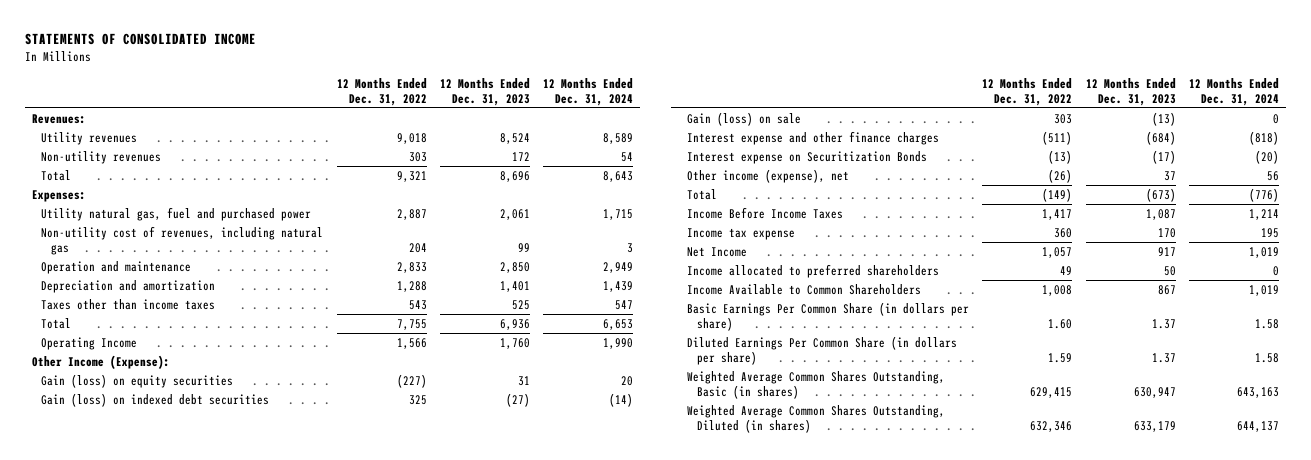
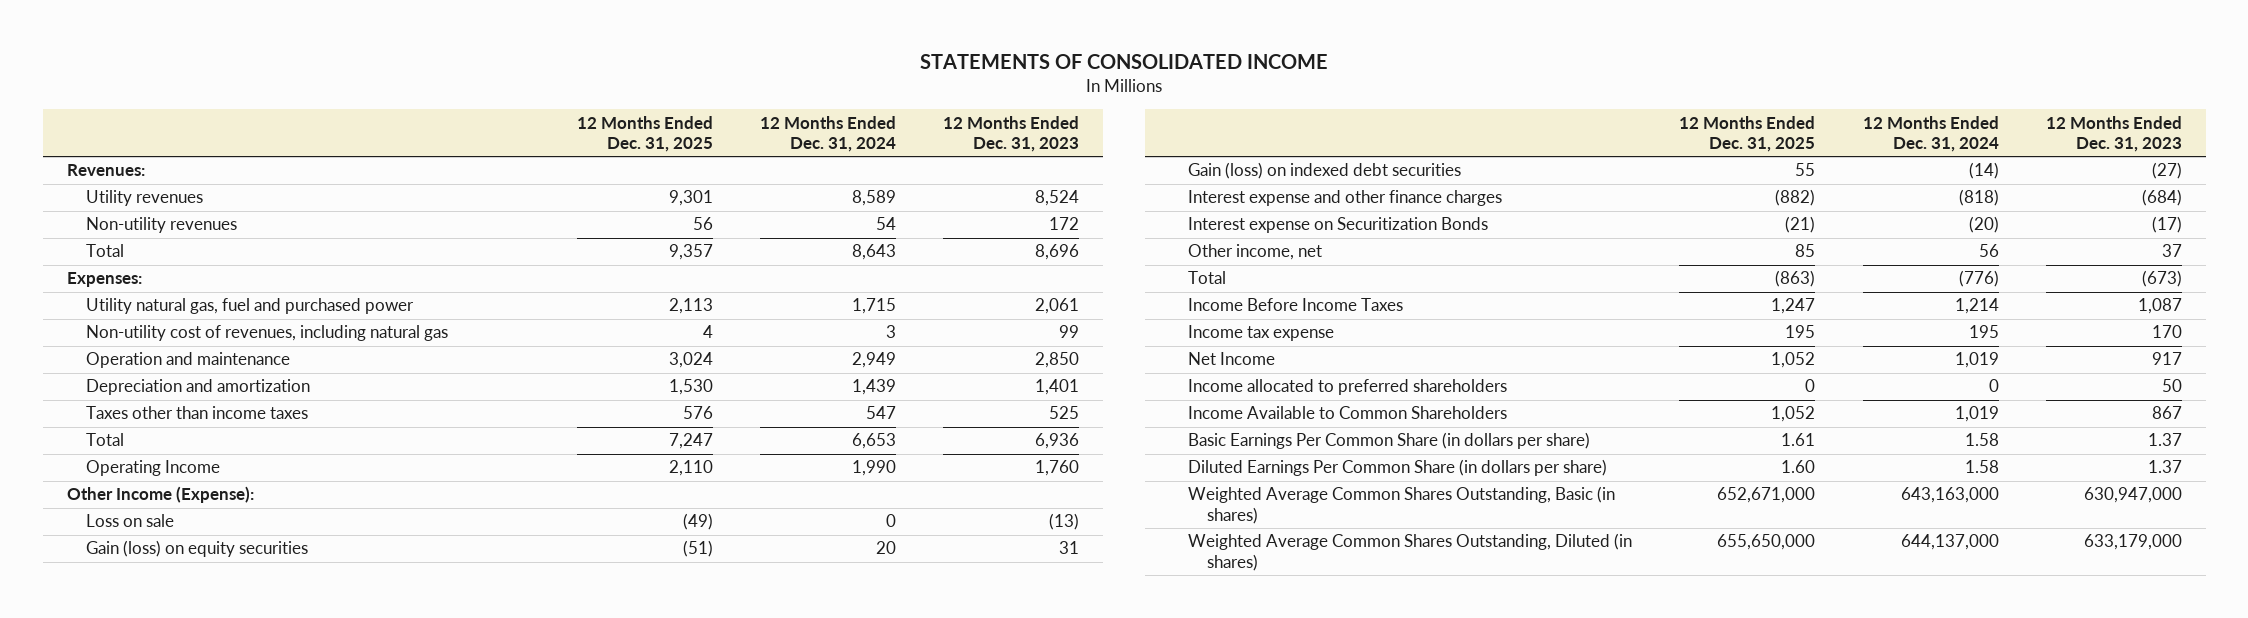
- | 12 Months Ended Dec. 31, 2022 | 12 Months Ended Dec. 31, 2023 | 12 Months Ended Dec. 31, 2024
+ | 12 Months Ended Dec. 31, 2025 | 12 Months Ended Dec. 31, 2024 | 12 Months Ended Dec. 31, 2023
+ Loss on sale | (49) | 0 | (13)
- Gain (loss) on sale | 303 | (13) | 0
- Other income (expense), net | (26) | 37 | 56
+ Other income, net | 85 | 56 | 37
- Weighted Average Common Shares Outstanding, Basic (in shares) | 629,415 | 630,947 | 643,163
- Weighted Average Common Shares Outstanding, Diluted (in shares) | 632,346 | 633,179 | 644,137
+ Weighted Average Common Shares Outstanding, Basic (in shares) | 652,671,000 | 643,163,000 | 630,947,000
+ Weighted Average Common Shares Outstanding, Diluted (in shares) | 655,650,000 | 644,137,000 | 633,179,000

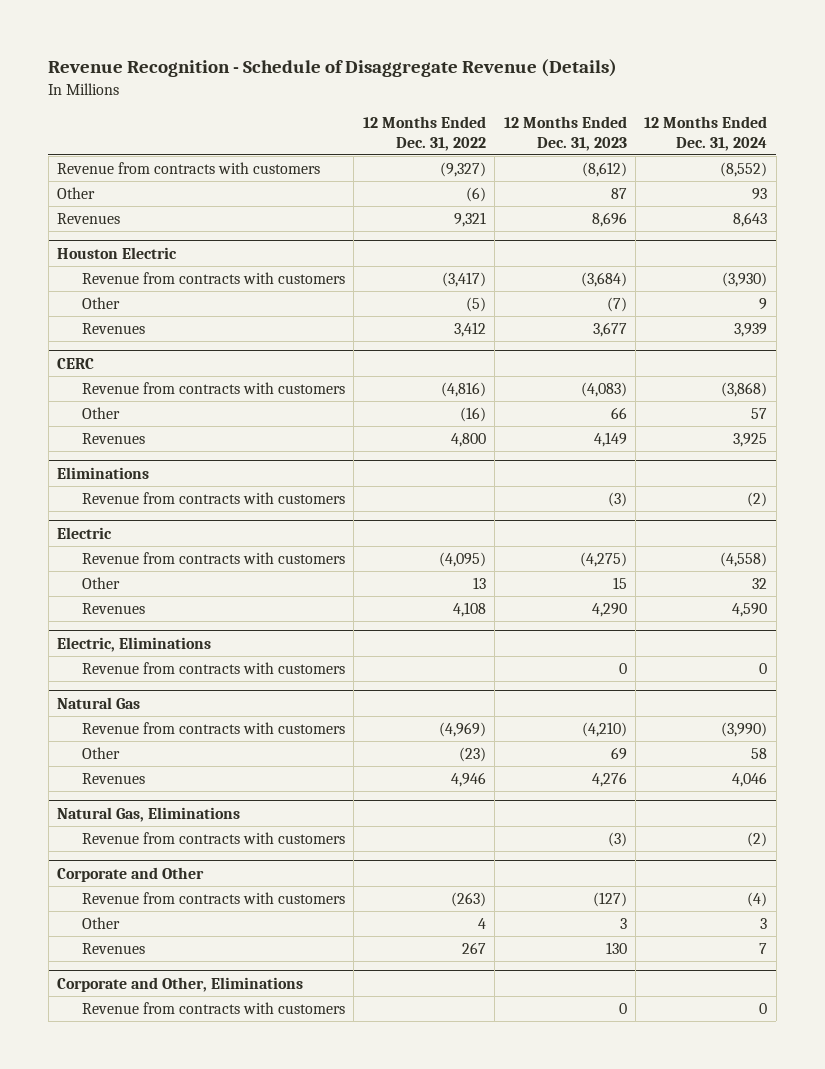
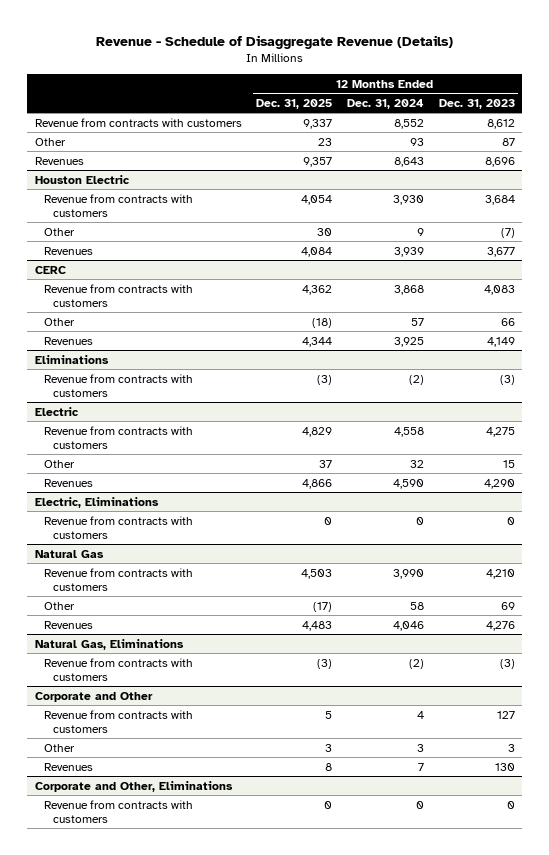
- Revenue Recognition - Schedule of Disaggregate Revenue (Details)
+ Revenue - Schedule of Disaggregate Revenue (Details)
- | 12 Months Ended Dec. 31, 2022 | 12 Months Ended Dec. 31, 2023 | 12 Months Ended Dec. 31, 2024
+ | 12 Months Ended Dec. 31, 2025 | 12 Months Ended Dec. 31, 2024 | 12 Months Ended Dec. 31, 2023
- Revenue from contracts with customers | (9,327) | (8,612) | (8,552)
+ Revenue from contracts with customers | 9,337 | 8,552 | 8,612
@ Houston Electric
- Revenue from contracts with customers | (3,417) | (3,684) | (3,930)
+ Revenue from contracts with customers | 4,054 | 3,930 | 3,684
@ CERC
- Revenue from contracts with customers | (4,816) | (4,083) | (3,868)
+ Revenue from contracts with customers | 4,362 | 3,868 | 4,083
@ Electric
- Revenue from contracts with customers | (4,095) | (4,275) | (4,558)
+ Revenue from contracts with customers | 4,829 | 4,558 | 4,275
@ Natural Gas
- Revenue from contracts with customers | (4,969) | (4,210) | (3,990)
+ Revenue from contracts with customers | 4,503 | 3,990 | 4,210
@ Corporate and Other
- Revenue from contracts with customers | (263) | (127) | (4)
+ Revenue from contracts with customers | 5 | 4 | 127

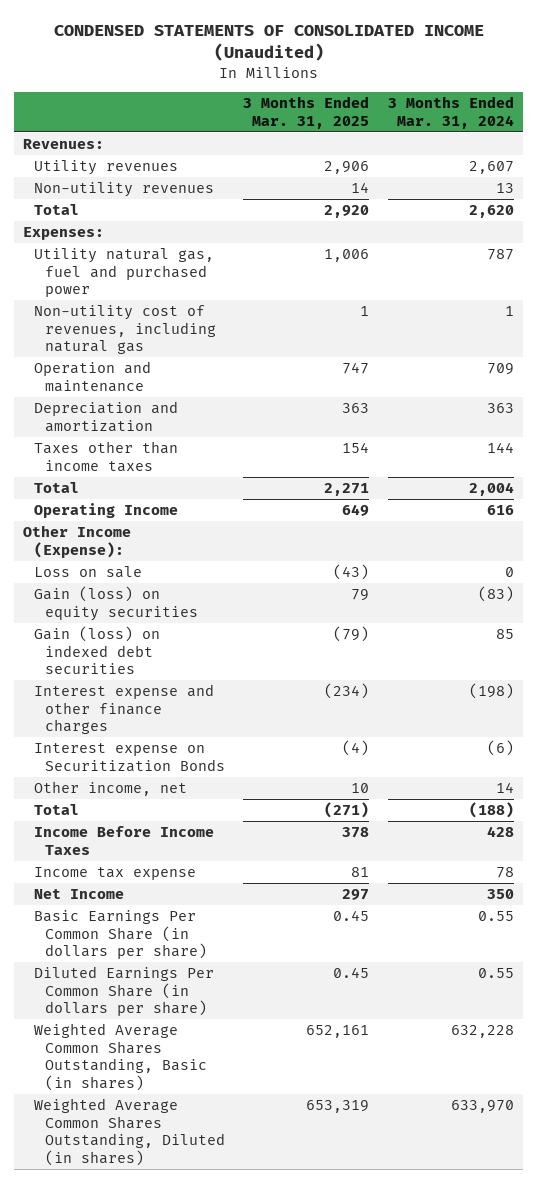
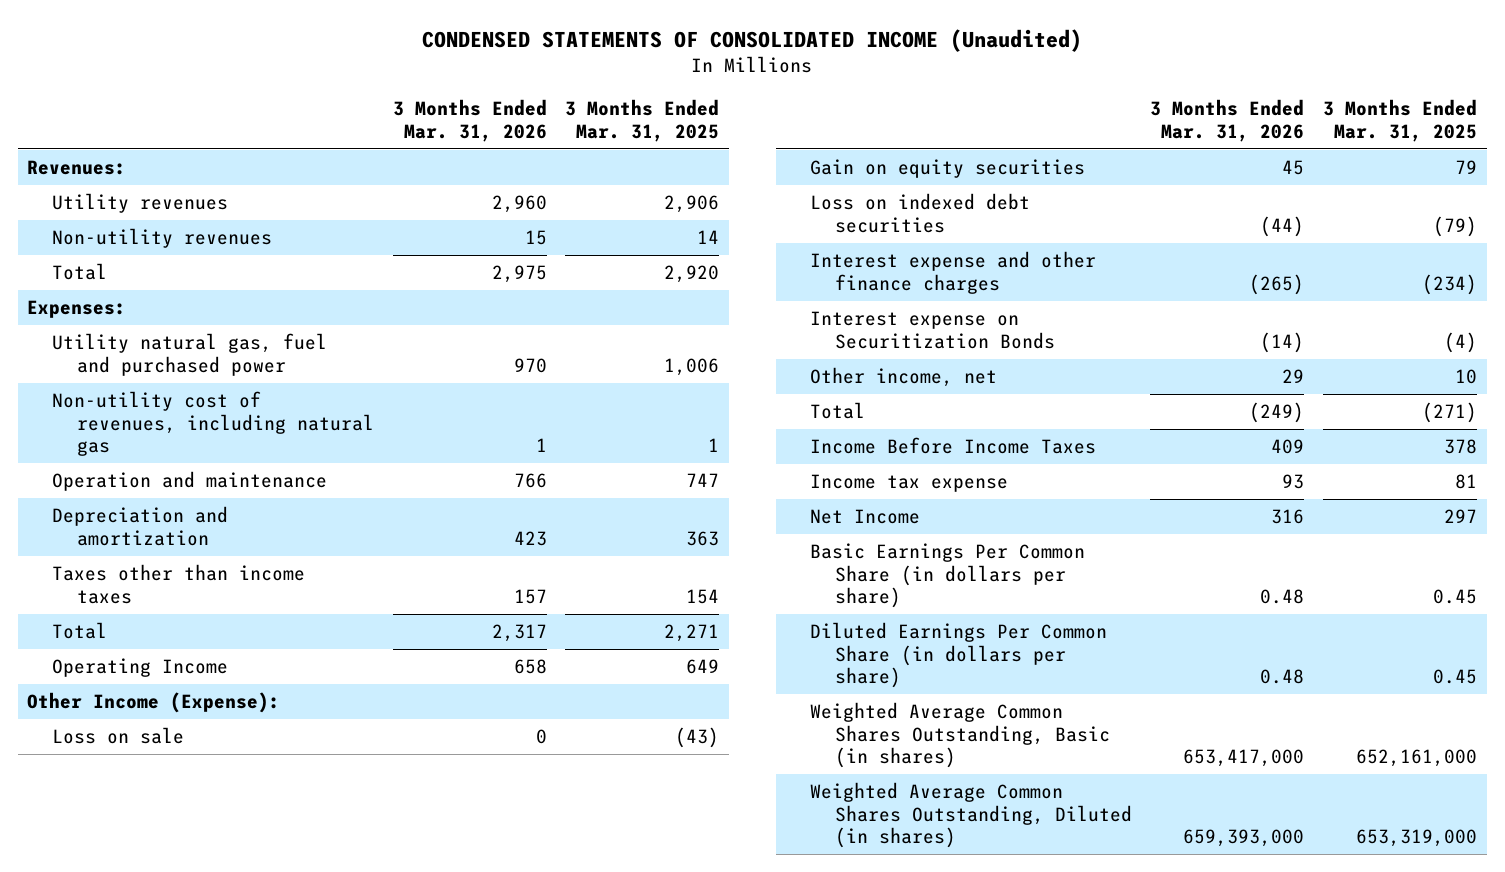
- | 3 Months Ended Mar. 31, 2025 | 3 Months Ended Mar. 31, 2024
+ | 3 Months Ended Mar. 31, 2026 | 3 Months Ended Mar. 31, 2025
- Gain (loss) on equity securities | 79 | (83)
- Gain (loss) on indexed debt securities | (79) | 85
+ Gain on equity securities | 45 | 79
+ Loss on indexed debt securities | (44) | (79)
- Weighted Average Common Shares Outstanding, Basic (in shares) | 652,161 | 632,228
- Weighted Average Common Shares Outstanding, Diluted (in shares) | 653,319 | 633,970
+ Weighted Average Common Shares Outstanding, Basic (in shares) | 653,417,000 | 652,161,000
+ Weighted Average Common Shares Outstanding, Diluted (in shares) | 659,393,000 | 653,319,000

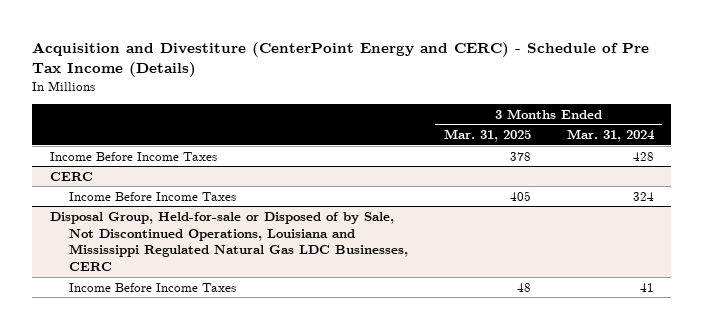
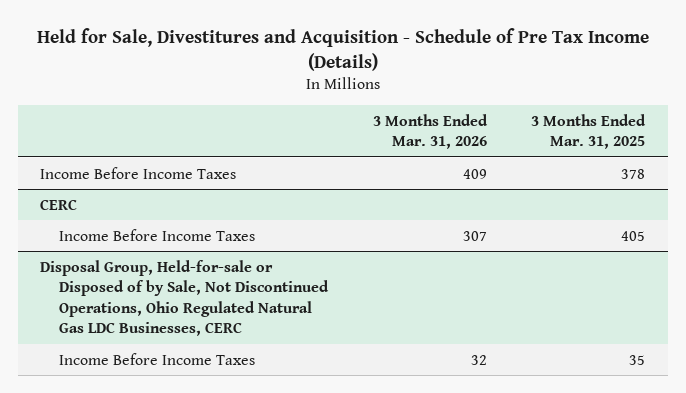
- Acquisition and Divestiture (CenterPoint Energy and CERC) - Schedule of Pre Tax Income (Details)
+ Held for Sale, Divestitures and Acquisition - Schedule of Pre Tax Income (Details)
- | 3 Months Ended Mar. 31, 2025 | 3 Months Ended Mar. 31, 2024
+ | 3 Months Ended Mar. 31, 2026 | 3 Months Ended Mar. 31, 2025
- Disposal Group, Held-for-sale or Disposed of by Sale, Not Discontinued Operations, Louisiana and Mississippi Regulated Natural Gas LDC Businesses, CERC
- Income Before Income Taxes | 48 | 41
+ Disposal Group, Held-for-sale or Disposed of by Sale, Not Discontinued Operations, Ohio Regulated Natural Gas LDC Businesses, CERC
+ Income Before Income Taxes | 32 | 35

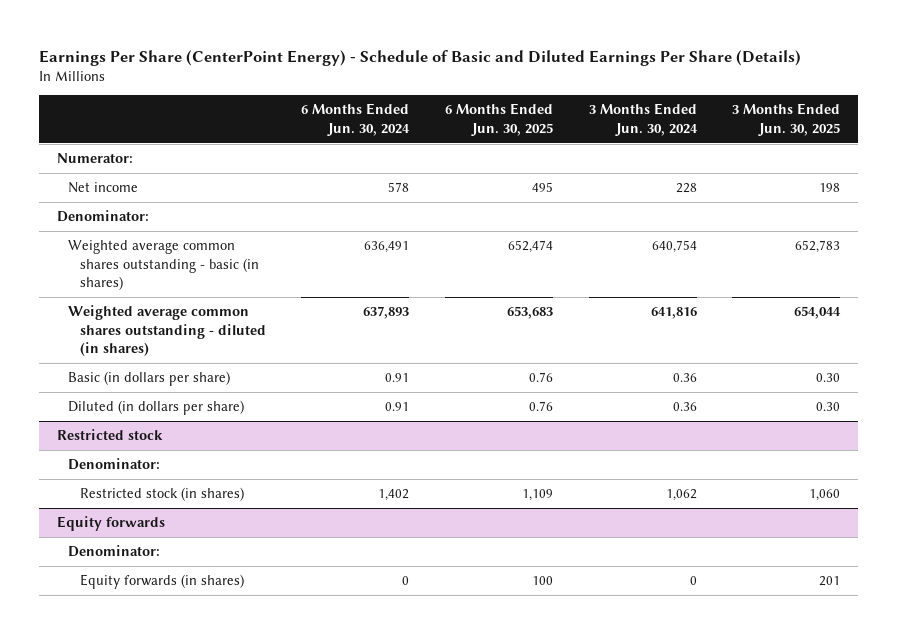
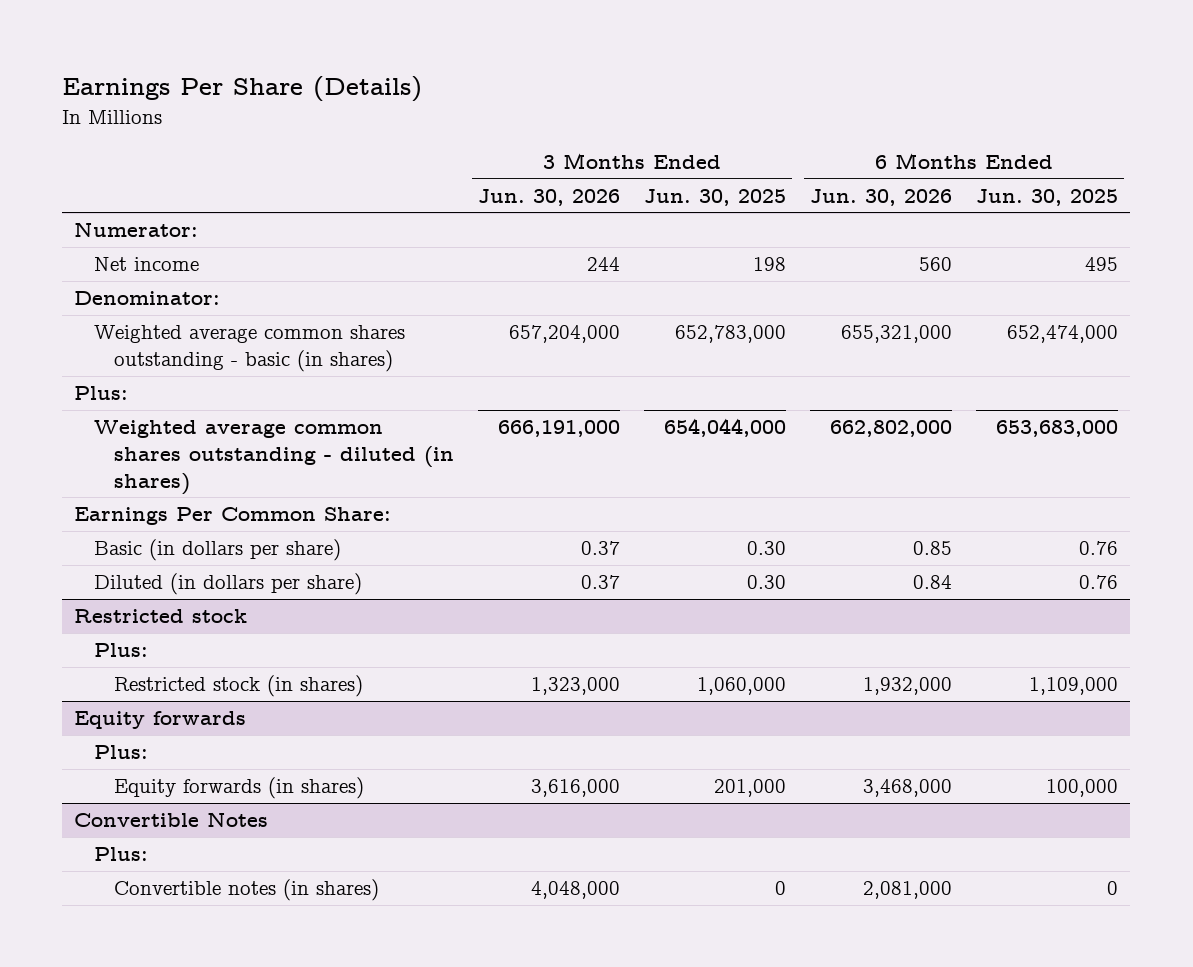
- Earnings Per Share (CenterPoint Energy) - Schedule of Basic and Diluted Earnings Per Share (Details)
+ Earnings Per Share (Details)
- | 6 Months Ended Jun. 30, 2024 | 6 Months Ended Jun. 30, 2025 | 3 Months Ended Jun. 30, 2024 | 3 Months Ended Jun. 30, 2025
+ | 3 Months Ended Jun. 30, 2026 | 3 Months Ended Jun. 30, 2025 | 6 Months Ended Jun. 30, 2026 | 6 Months Ended Jun. 30, 2025
- Weighted average common shares outstanding - basic (in shares) | 636,491 | 652,474 | 640,754 | 652,783
- Weighted average common shares outstanding - diluted (in shares) | 637,893 | 653,683 | 641,816 | 654,044
+ Weighted average common shares outstanding - basic (in shares) | 657,204,000 | 652,783,000 | 655,321,000 | 652,474,000
+ Plus:
+ Weighted average common shares outstanding - diluted (in shares) | 666,191,000 | 654,044,000 | 662,802,000 | 653,683,000
+ Earnings Per Common Share:
@ Restricted stock
- Denominator:
- Restricted stock (in shares) | 1,402 | 1,109 | 1,062 | 1,060
+ Plus:
+ Restricted stock (in shares) | 1,323,000 | 1,060,000 | 1,932,000 | 1,109,000
@ Equity forwards
- Denominator:
- Equity forwards (in shares) | 0 | 100 | 0 | 201
+ Plus:
+ Equity forwards (in shares) | 3,616,000 | 201,000 | 3,468,000 | 100,000
+ Convertible Notes
+ Plus:
+ Convertible notes (in shares) | 4,048,000 | 0 | 2,081,000 | 0

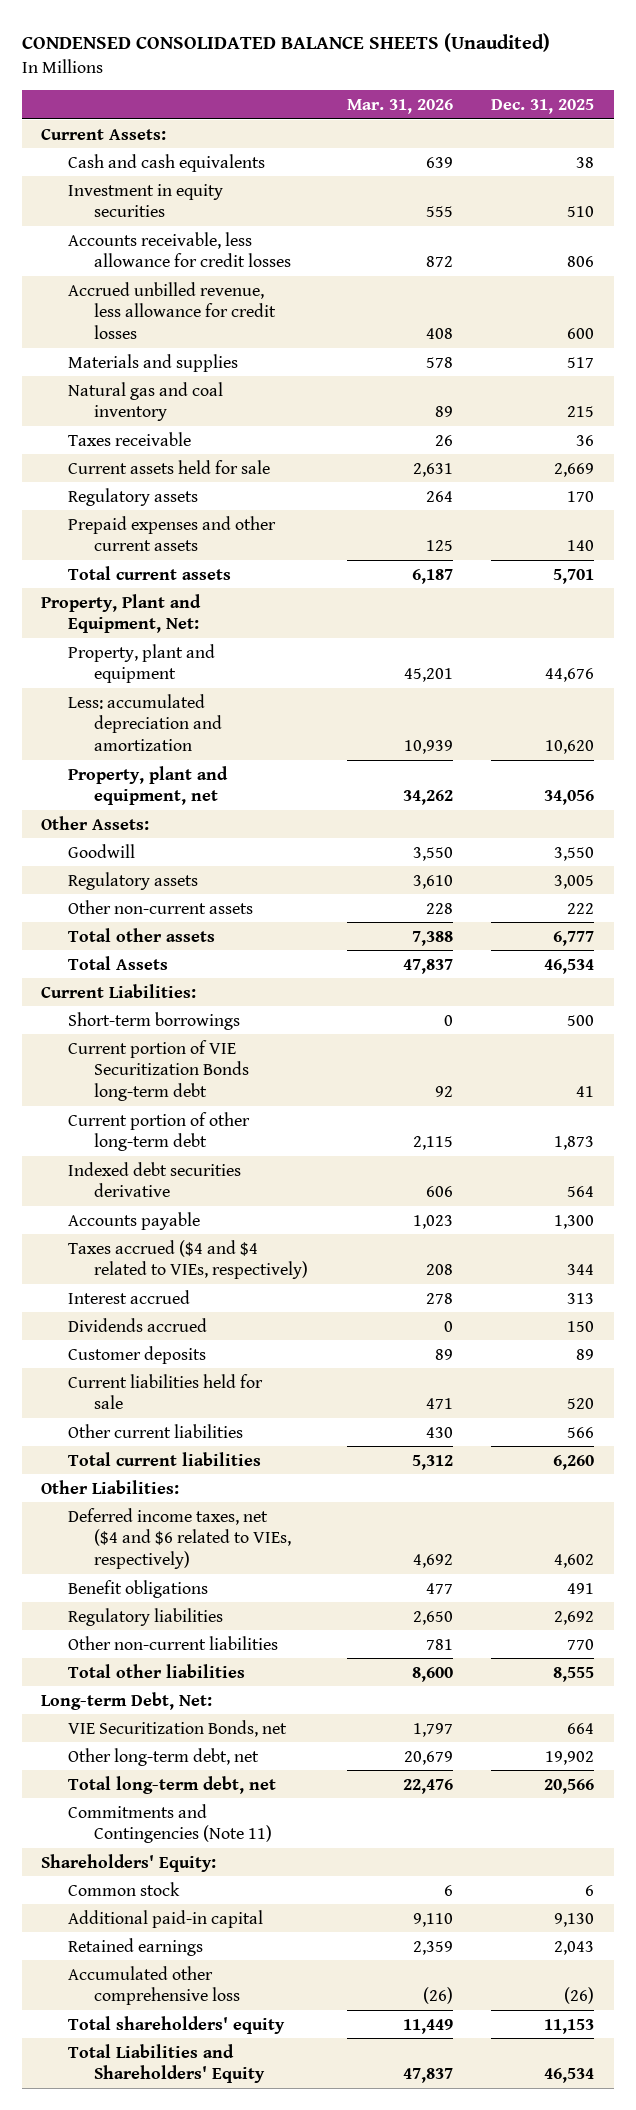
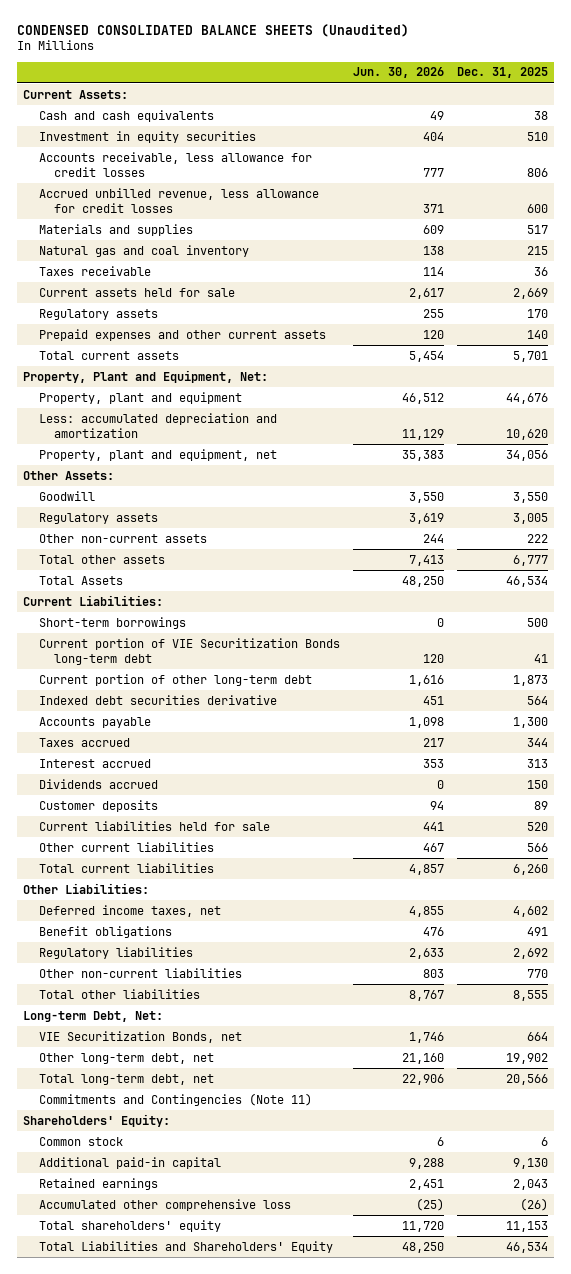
- | Mar. 31, 2026 | Dec. 31, 2025
+ | Jun. 30, 2026 | Dec. 31, 2025
- Taxes accrued ($4 and $4 related to VIEs, respectively) | 208 | 344
+ Taxes accrued | 217 | 344
- Deferred income taxes, net ($4 and $6 related to VIEs, respectively) | 4,692 | 4,602
+ Deferred income taxes, net | 4,855 | 4,602

